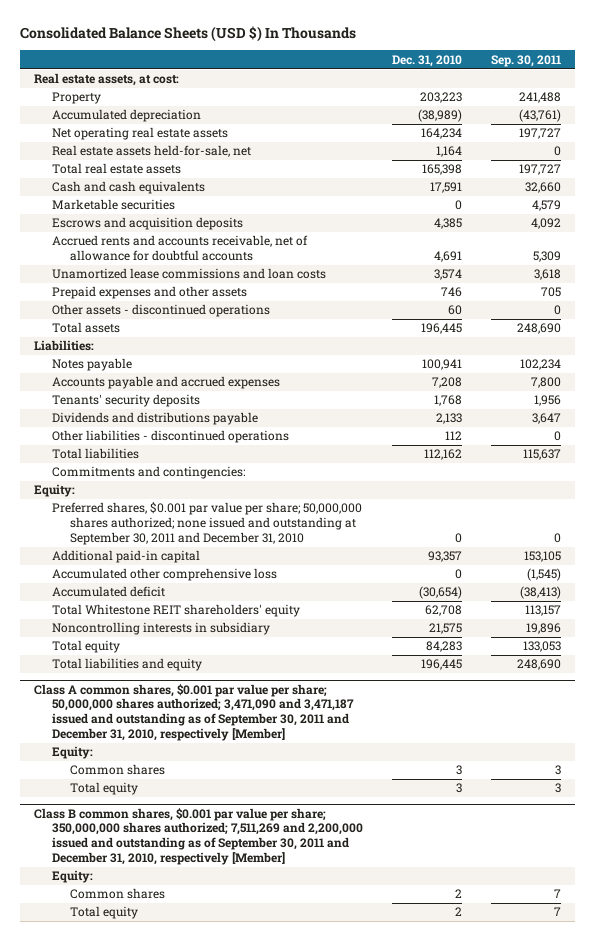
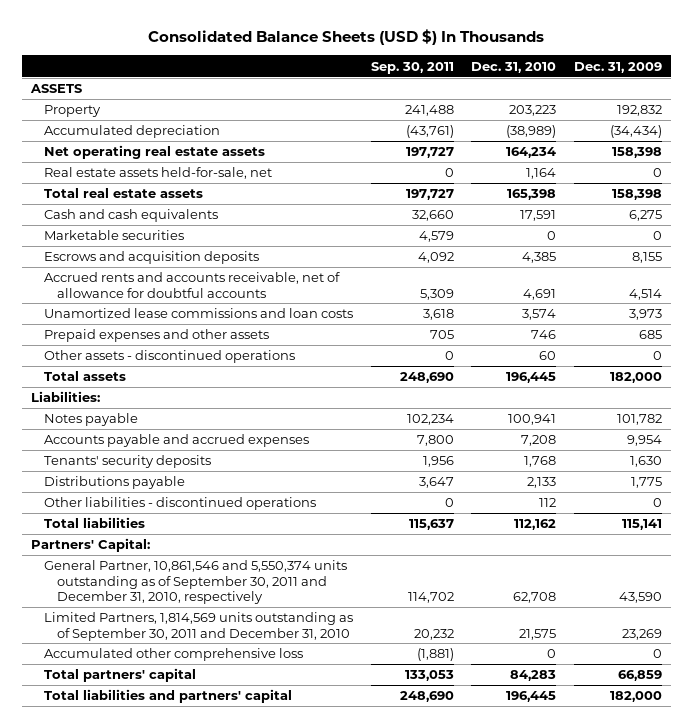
- | Dec. 31, 2010 | Sep. 30, 2011
+ | Sep. 30, 2011 | Dec. 31, 2010 | Dec. 31, 2009
- Real estate assets, at cost:
+ ASSETS
- Dividends and distributions payable | 2,133 | 3,647
+ Distributions payable | 3,647 | 2,133 | 1,775
- Commitments and contingencies:
- Equity:
- Preferred shares, $0.001 par value per share; 50,000,000 shares authorized; none issued and outstanding at September 30, 2011 and December 31, 2010 | 0 | 0
- Additional paid-in capital | 93,357 | 153,105
- Accumulated other comprehensive loss | 0 | (1,545)
- Accumulated deficit | (30,654) | (38,413)
- Total Whitestone REIT shareholders' equity | 62,708 | 113,157
- Noncontrolling interests in subsidiary | 21,575 | 19,896
- Total equity | 84,283 | 133,053
- Total liabilities and equity | 196,445 | 248,690
- Class A common shares, $0.001 par value per share; 50,000,000 shares authorized; 3,471,090 and 3,471,187 issued and outstanding as of September 30, 2011 and December 31, 2010, respectively [Member]
- Equity:
- Common shares | 3 | 3
- Total equity | 3 | 3
- Class B common shares, $0.001 par value per share; 350,000,000 shares authorized; 7,511,269 and 2,200,000 issued and outstanding as of September 30, 2011 and December 31, 2010, respectively [Member]
- Equity:
- Common shares | 2 | 7
- Total equity | 2 | 7
+ Partners' Capital:
+ General Partner, 10,861,546 and 5,550,374 units outstanding as of September 30, 2011 and December 31, 2010, respectively | 114,702 | 62,708 | 43,590
+ Limited Partners, 1,814,569 units outstanding as of September 30, 2011 and December 31, 2010 | 20,232 | 21,575 | 23,269
+ Accumulated other comprehensive loss | (1,881) | 0 | 0
+ Total partners' capital | 133,053 | 84,283 | 66,859
+ Total liabilities and partners' capital | 248,690 | 196,445 | 182,000

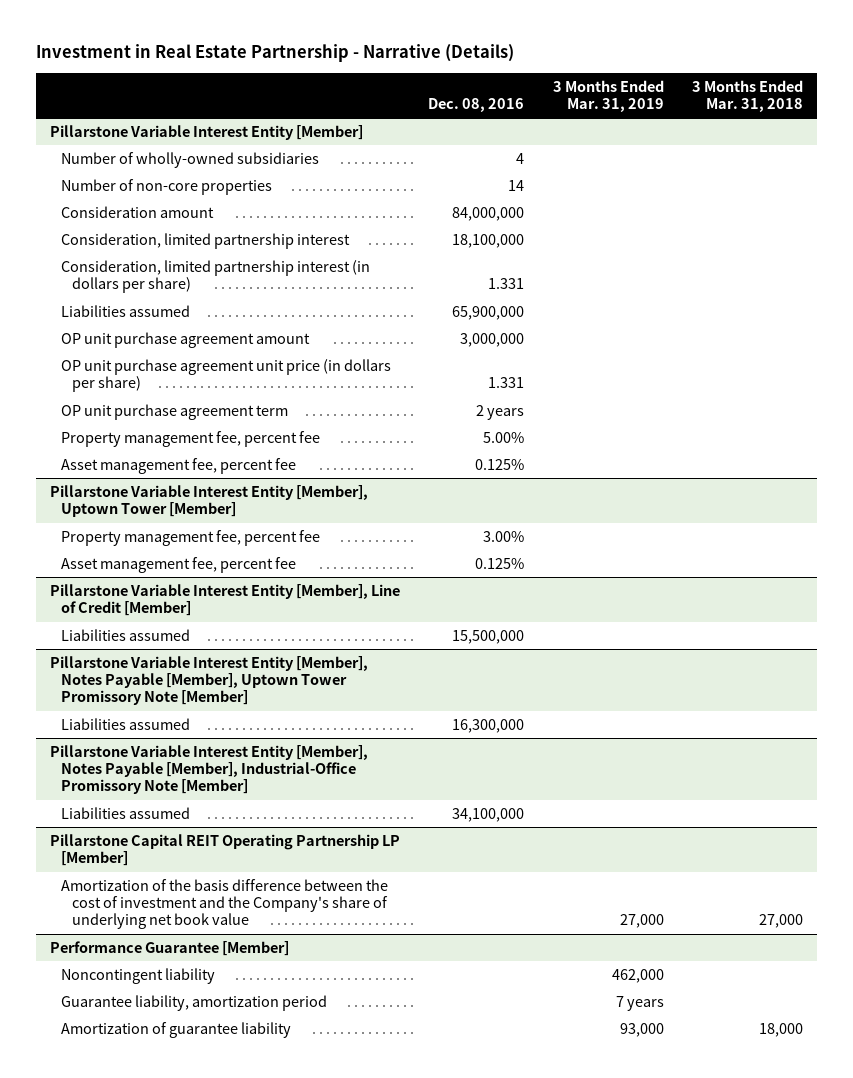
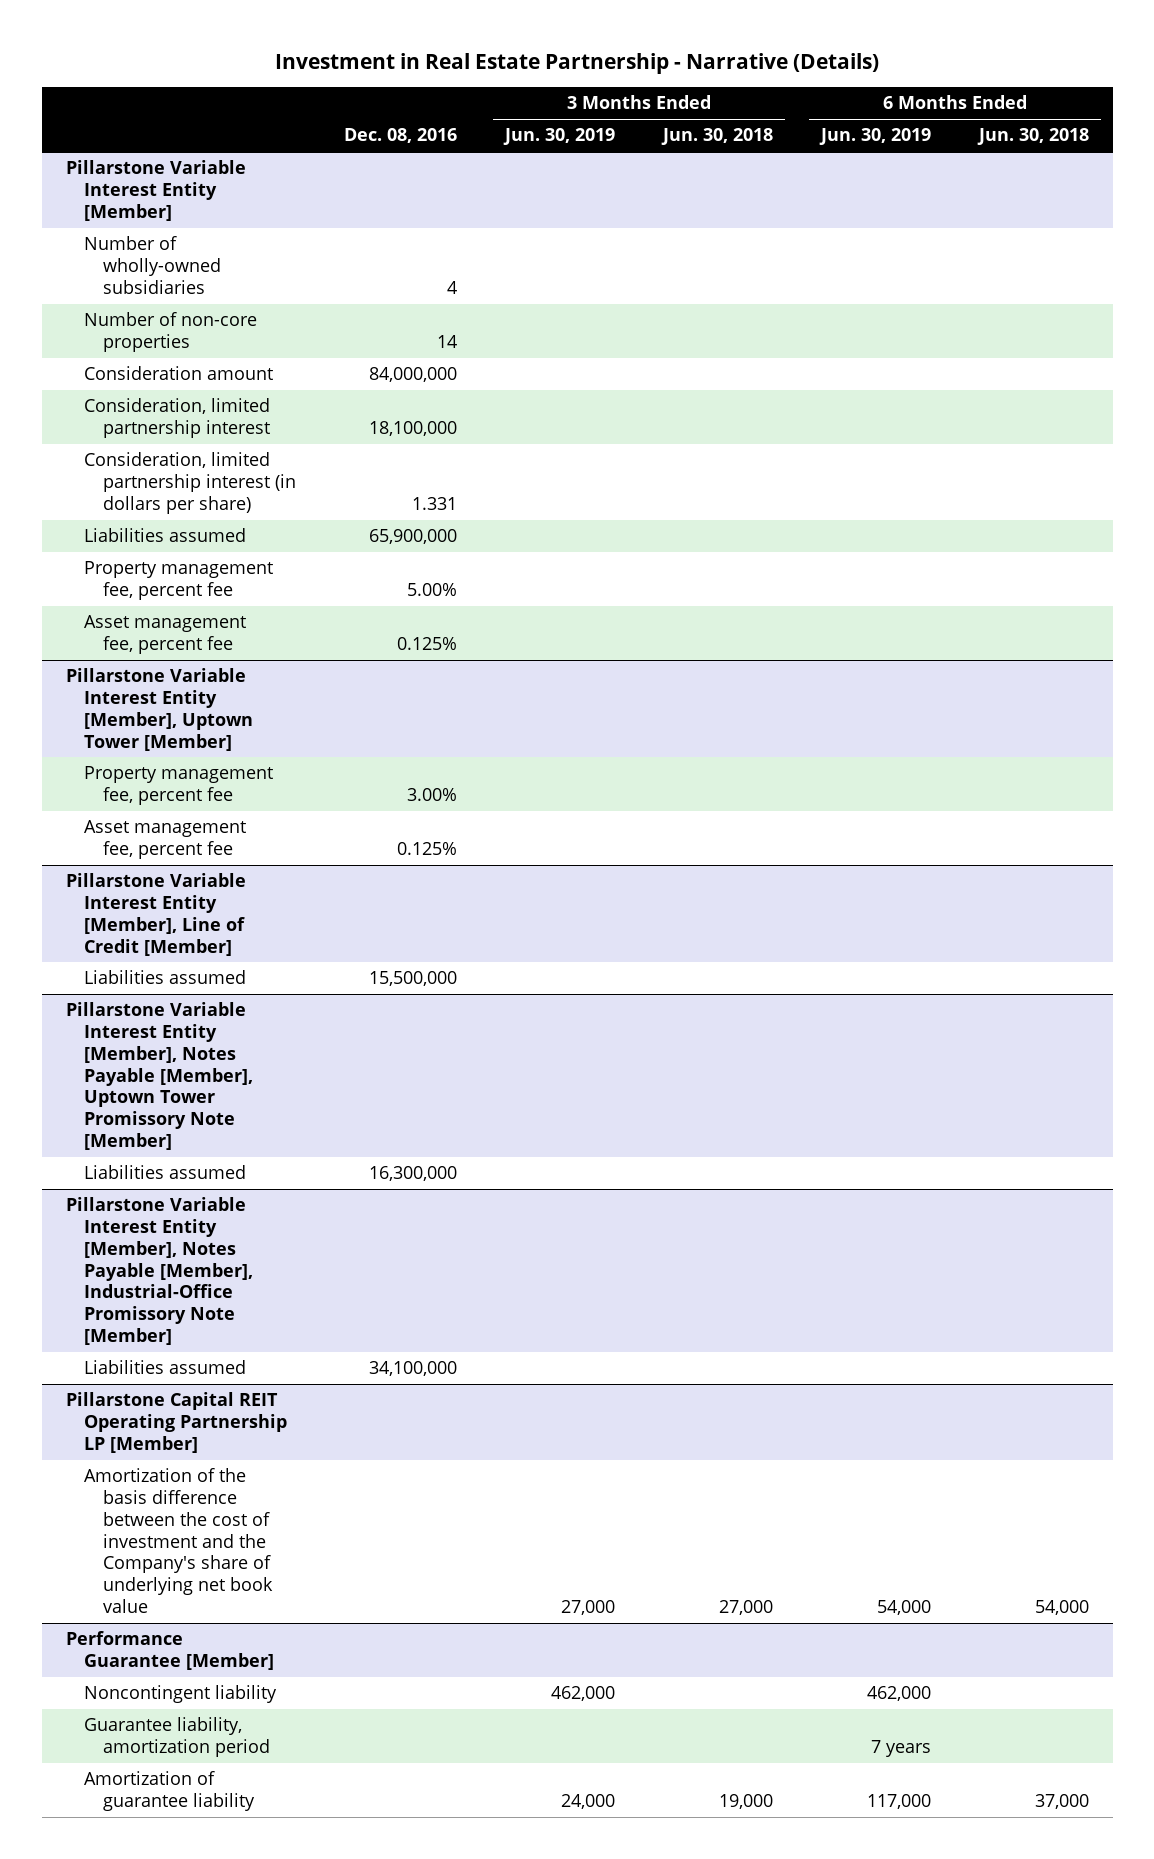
- | Dec. 08, 2016 | 3 Months Ended Mar. 31, 2019 | 3 Months Ended Mar. 31, 2018
+ | Dec. 08, 2016 | 3 Months Ended Jun. 30, 2019 | 3 Months Ended Jun. 30, 2018 | 6 Months Ended Jun. 30, 2019 | 6 Months Ended Jun. 30, 2018
@ Pillarstone Variable Interest Entity [Member]
- OP unit purchase agreement amount | 3,000,000 | |
- OP unit purchase agreement unit price (in dollars per share) | 1.331 | |
- OP unit purchase agreement term | 2 years | |

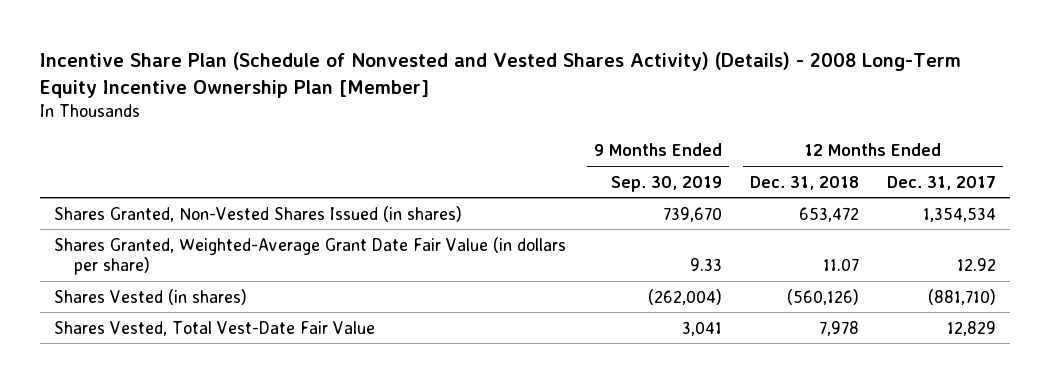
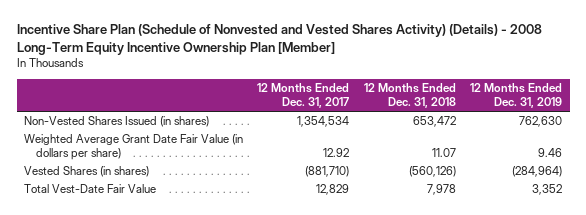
- | 9 Months Ended Sep. 30, 2019 | 12 Months Ended Dec. 31, 2018 | 12 Months Ended Dec. 31, 2017
+ | 12 Months Ended Dec. 31, 2017 | 12 Months Ended Dec. 31, 2018 | 12 Months Ended Dec. 31, 2019
- Shares Granted, Non-Vested Shares Issued (in shares) | 739,670 | 653,472 | 1,354,534
- Shares Granted, Weighted-Average Grant Date Fair Value (in dollars per share) | 9.33 | 11.07 | 12.92
- Shares Vested (in shares) | (262,004) | (560,126) | (881,710)
- Shares Vested, Total Vest-Date Fair Value | 3,041 | 7,978 | 12,829
+ Non-Vested Shares Issued (in shares) | 1,354,534 | 653,472 | 762,630
+ Weighted Average Grant Date Fair Value (in dollars per share) | 12.92 | 11.07 | 9.46
+ Vested Shares (in shares) | (881,710) | (560,126) | (284,964)
+ Total Vest-Date Fair Value | 12,829 | 7,978 | 3,352

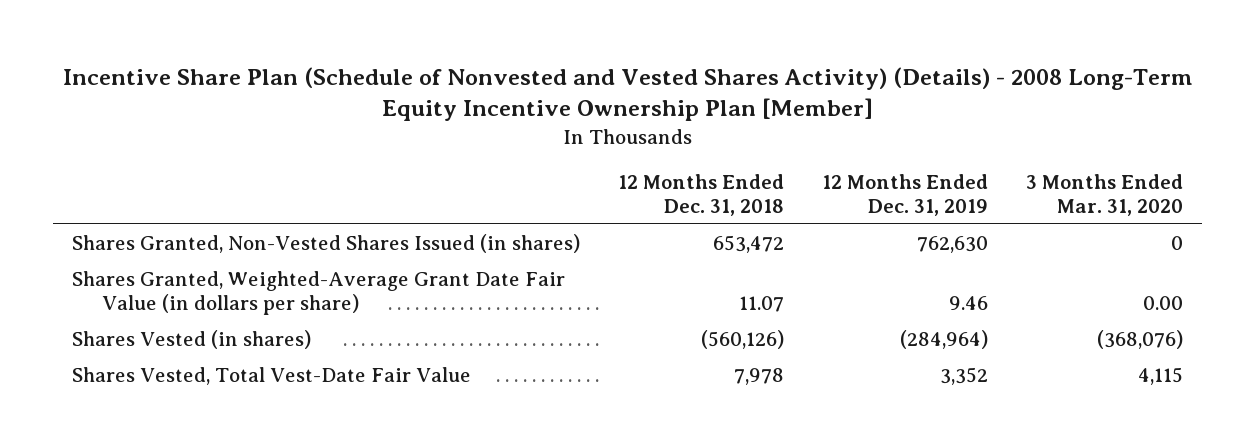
- | 12 Months Ended Dec. 31, 2017 | 12 Months Ended Dec. 31, 2018 | 12 Months Ended Dec. 31, 2019
+ | 12 Months Ended Dec. 31, 2018 | 12 Months Ended Dec. 31, 2019 | 3 Months Ended Mar. 31, 2020
- Non-Vested Shares Issued (in shares) | 1,354,534 | 653,472 | 762,630
- Weighted Average Grant Date Fair Value (in dollars per share) | 12.92 | 11.07 | 9.46
- Vested Shares (in shares) | (881,710) | (560,126) | (284,964)
- Total Vest-Date Fair Value | 12,829 | 7,978 | 3,352
+ Shares Granted, Non-Vested Shares Issued (in shares) | 653,472 | 762,630 | 0
+ Shares Granted, Weighted-Average Grant Date Fair Value (in dollars per share) | 11.07 | 9.46 | 0.00
+ Shares Vested (in shares) | (560,126) | (284,964) | (368,076)
+ Shares Vested, Total Vest-Date Fair Value | 7,978 | 3,352 | 4,115

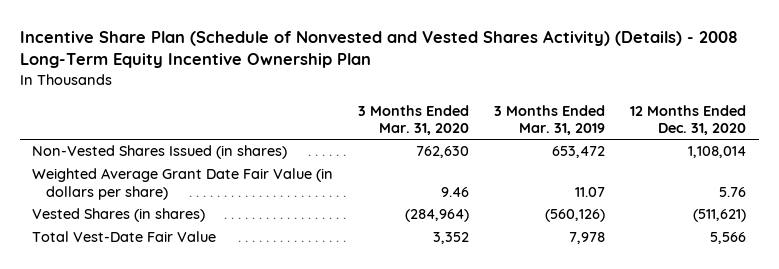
- Incentive Share Plan (Schedule of Nonvested and Vested Shares Activity) (Details) - 2008 Long-Term Equity Incentive Ownership Plan [Member]
+ Incentive Share Plan (Schedule of Nonvested and Vested Shares Activity) (Details) - 2008 Long-Term Equity Incentive Ownership Plan
- | 12 Months Ended Dec. 31, 2018 | 12 Months Ended Dec. 31, 2019 | 3 Months Ended Mar. 31, 2020
+ | 3 Months Ended Mar. 31, 2020 | 3 Months Ended Mar. 31, 2019 | 12 Months Ended Dec. 31, 2020
- Shares Granted, Non-Vested Shares Issued (in shares) | 653,472 | 762,630 | 0
- Shares Granted, Weighted-Average Grant Date Fair Value (in dollars per share) | 11.07 | 9.46 | 0.00
- Shares Vested (in shares) | (560,126) | (284,964) | (368,076)
- Shares Vested, Total Vest-Date Fair Value | 7,978 | 3,352 | 4,115
+ Non-Vested Shares Issued (in shares) | 762,630 | 653,472 | 1,108,014
+ Weighted Average Grant Date Fair Value (in dollars per share) | 9.46 | 11.07 | 5.76
+ Vested Shares (in shares) | (284,964) | (560,126) | (511,621)
+ Total Vest-Date Fair Value | 3,352 | 7,978 | 5,566

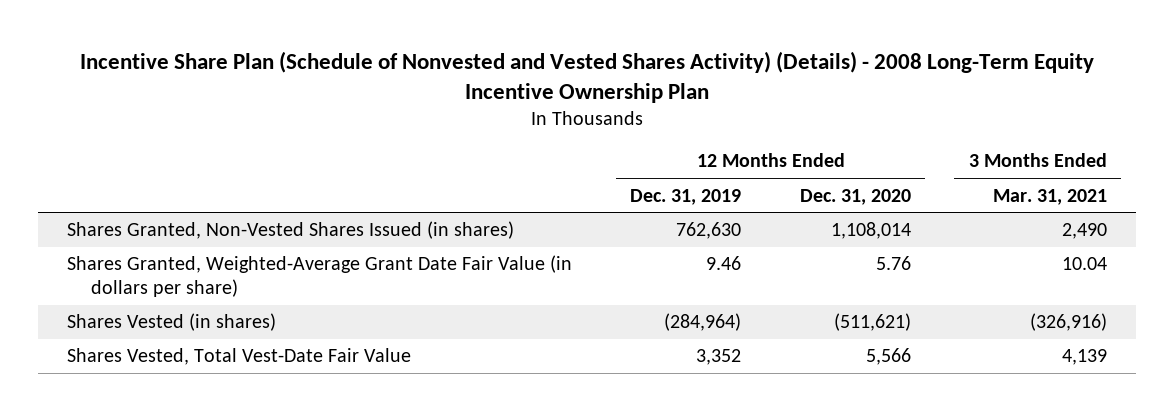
- | 3 Months Ended Mar. 31, 2020 | 3 Months Ended Mar. 31, 2019 | 12 Months Ended Dec. 31, 2020
+ | 12 Months Ended Dec. 31, 2019 | 12 Months Ended Dec. 31, 2020 | 3 Months Ended Mar. 31, 2021
- Non-Vested Shares Issued (in shares) | 762,630 | 653,472 | 1,108,014
- Weighted Average Grant Date Fair Value (in dollars per share) | 9.46 | 11.07 | 5.76
- Vested Shares (in shares) | (284,964) | (560,126) | (511,621)
- Total Vest-Date Fair Value | 3,352 | 7,978 | 5,566
+ Shares Granted, Non-Vested Shares Issued (in shares) | 762,630 | 1,108,014 | 2,490
+ Shares Granted, Weighted-Average Grant Date Fair Value (in dollars per share) | 9.46 | 5.76 | 10.04
+ Shares Vested (in shares) | (284,964) | (511,621) | (326,916)
+ Shares Vested, Total Vest-Date Fair Value | 3,352 | 5,566 | 4,139

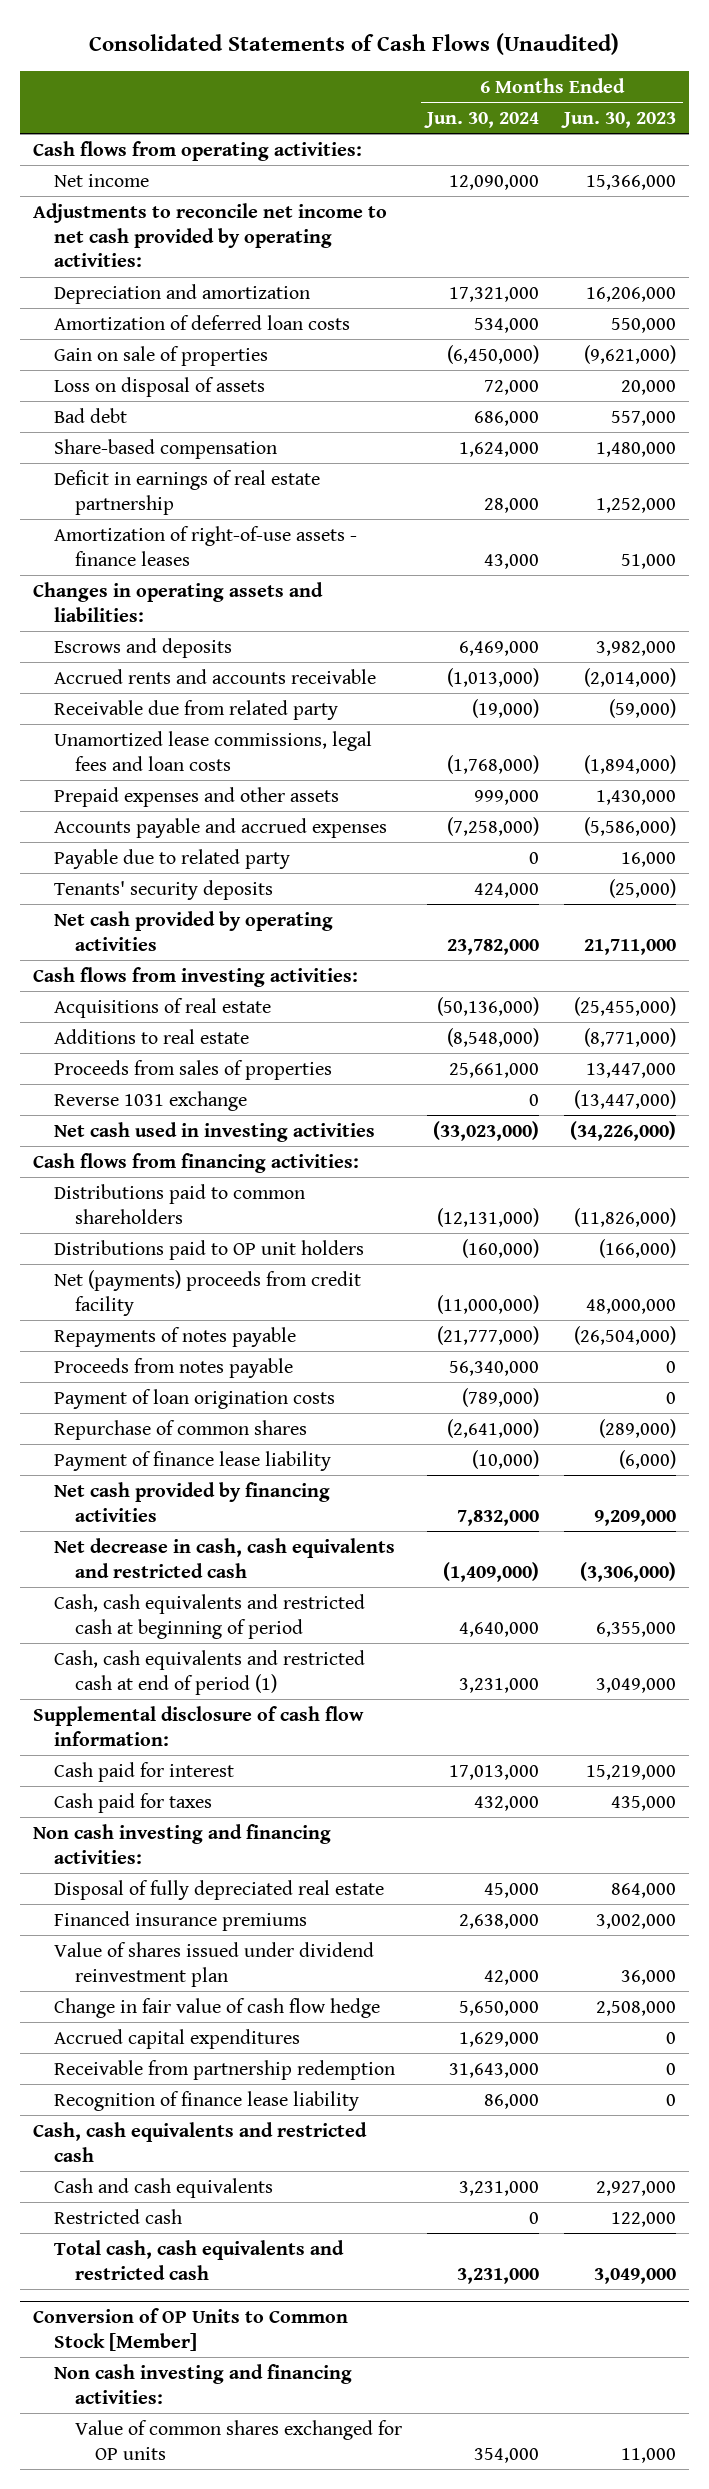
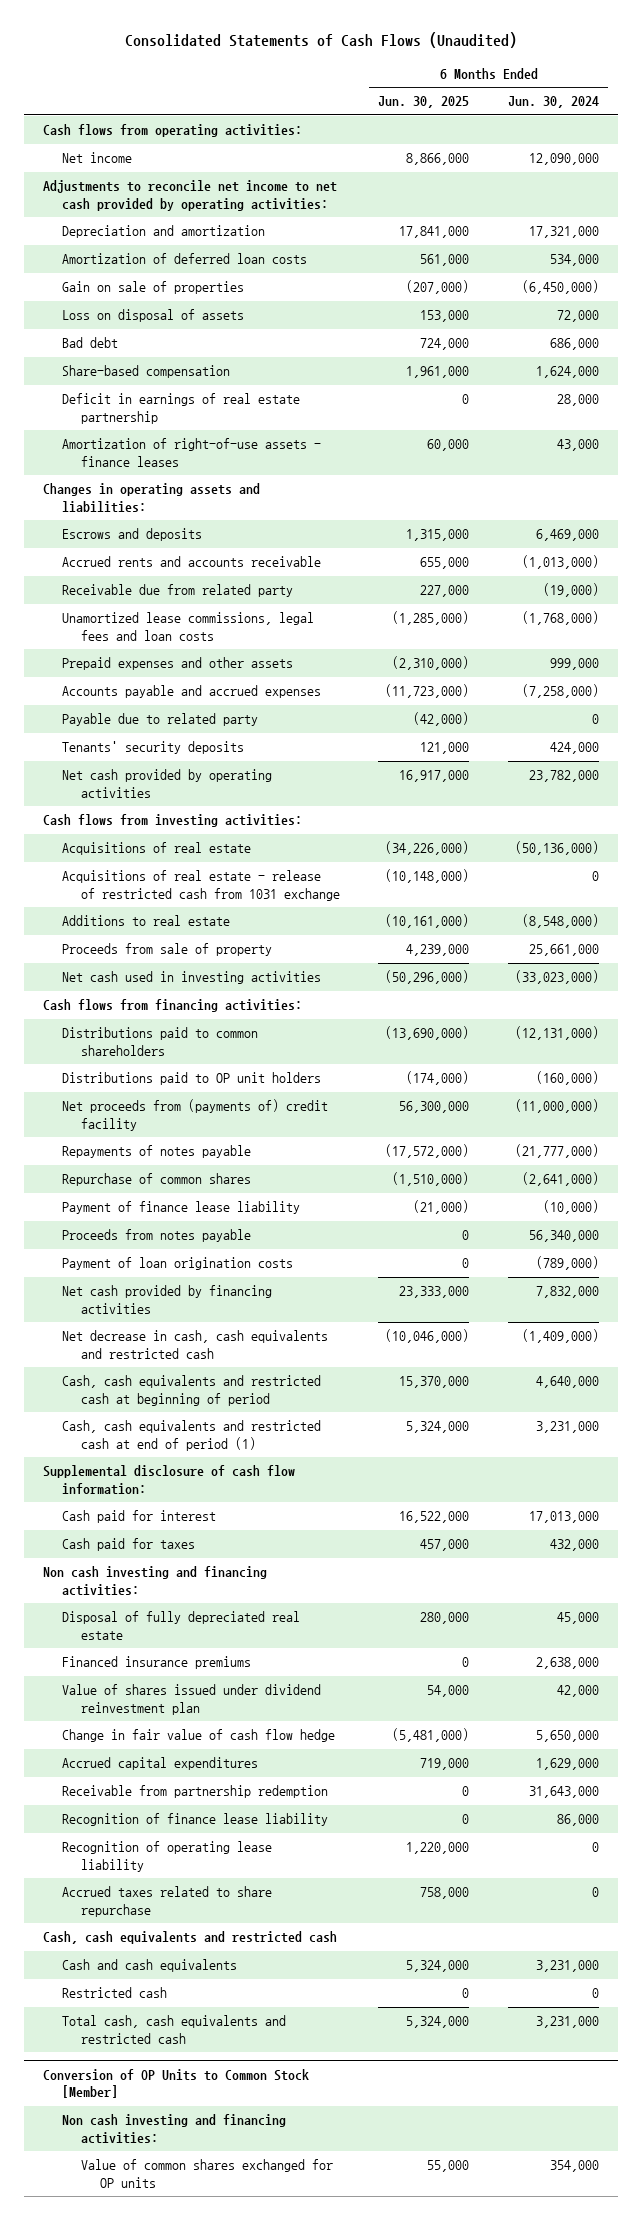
- | 6 Months Ended Jun. 30, 2024 | 6 Months Ended Jun. 30, 2023
+ | 6 Months Ended Jun. 30, 2025 | 6 Months Ended Jun. 30, 2024
+ Acquisitions of real estate - release of restricted cash from 1031 exchange | (10,148,000) | 0
- Proceeds from sales of properties | 25,661,000 | 13,447,000
- Reverse 1031 exchange | 0 | (13,447,000)
+ Proceeds from sale of property | 4,239,000 | 25,661,000
- Net (payments) proceeds from credit facility | (11,000,000) | 48,000,000
+ Net proceeds from (payments of) credit facility | 56,300,000 | (11,000,000)
moved down: Proceeds from notes payable | 0 | 56,340,000
moved down: Payment of loan origination costs | 0 | (789,000)
+ Recognition of operating lease liability | 1,220,000 | 0
+ Accrued taxes related to share repurchase | 758,000 | 0

